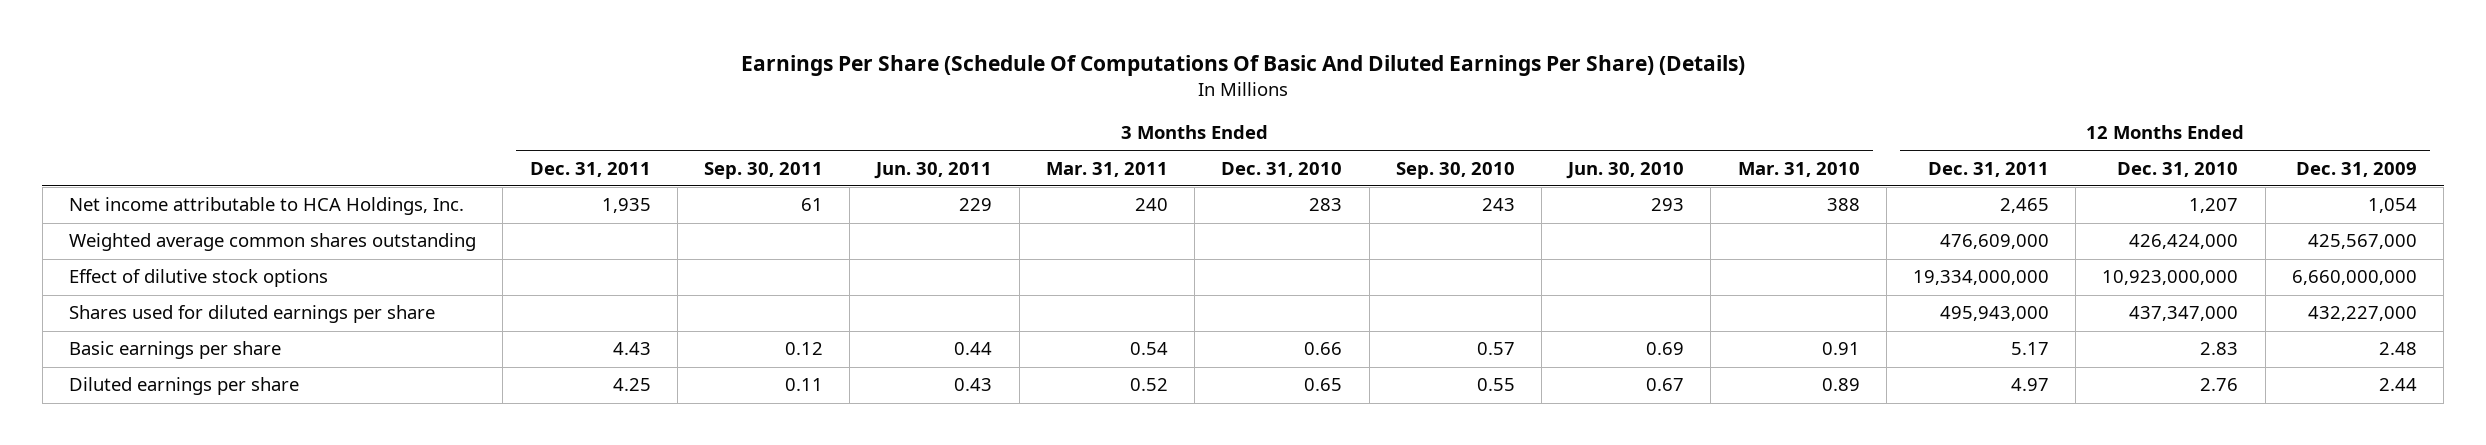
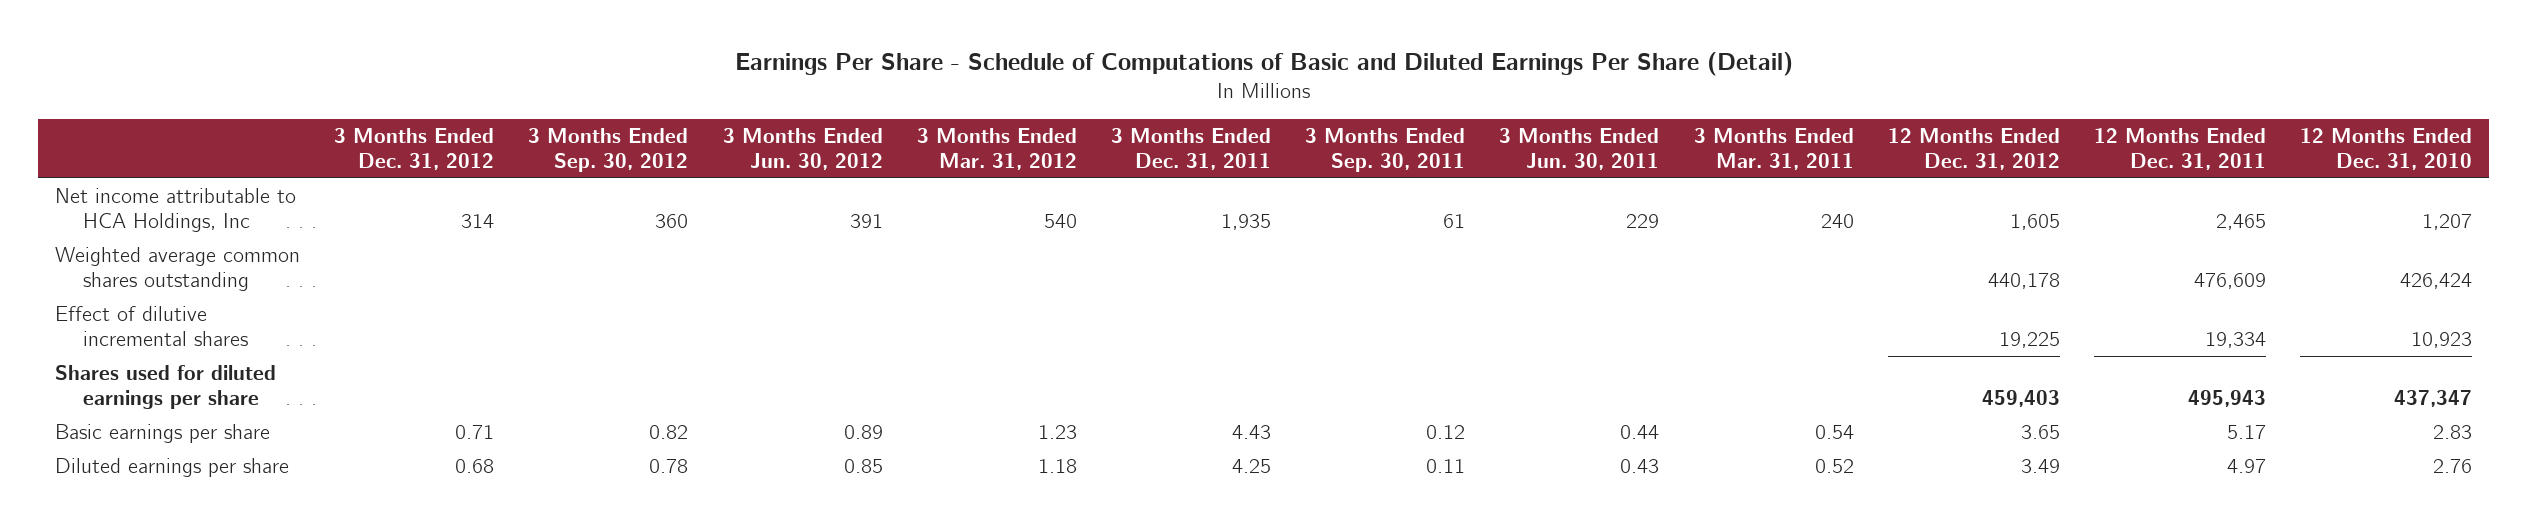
- Earnings Per Share (Schedule Of Computations Of Basic And Diluted Earnings Per Share) (Details)
+ Earnings Per Share - Schedule of Computations of Basic and Diluted Earnings Per Share (Detail)
- | 3 Months Ended Dec. 31, 2011 | 3 Months Ended Sep. 30, 2011 | 3 Months Ended Jun. 30, 2011 | 3 Months Ended Mar. 31, 2011 | 3 Months Ended Dec. 31, 2010 | 3 Months Ended Sep. 30, 2010 | 3 Months Ended Jun. 30, 2010 | 3 Months Ended Mar. 31, 2010 | 12 Months Ended Dec. 31, 2011 | 12 Months Ended Dec. 31, 2010 | 12 Months Ended Dec. 31, 2009
+ | 3 Months Ended Dec. 31, 2012 | 3 Months Ended Sep. 30, 2012 | 3 Months Ended Jun. 30, 2012 | 3 Months Ended Mar. 31, 2012 | 3 Months Ended Dec. 31, 2011 | 3 Months Ended Sep. 30, 2011 | 3 Months Ended Jun. 30, 2011 | 3 Months Ended Mar. 31, 2011 | 12 Months Ended Dec. 31, 2012 | 12 Months Ended Dec. 31, 2011 | 12 Months Ended Dec. 31, 2010
- Net income attributable to HCA Holdings, Inc. | 1,935 | 61 | 229 | 240 | 283 | 243 | 293 | 388 | 2,465 | 1,207 | 1,054
- Weighted average common shares outstanding | | | | | | | | | 476,609,000 | 426,424,000 | 425,567,000
- Effect of dilutive stock options | | | | | | | | | 19,334,000,000 | 10,923,000,000 | 6,660,000,000
- Shares used for diluted earnings per share | | | | | | | | | 495,943,000 | 437,347,000 | 432,227,000
+ Net income attributable to HCA Holdings, Inc | 314 | 360 | 391 | 540 | 1,935 | 61 | 229 | 240 | 1,605 | 2,465 | 1,207
+ Weighted average common shares outstanding | | | | | | | | | 440,178 | 476,609 | 426,424
+ Effect of dilutive incremental shares | | | | | | | | | 19,225 | 19,334 | 10,923
+ Shares used for diluted earnings per share | | | | | | | | | 459,403 | 495,943 | 437,347

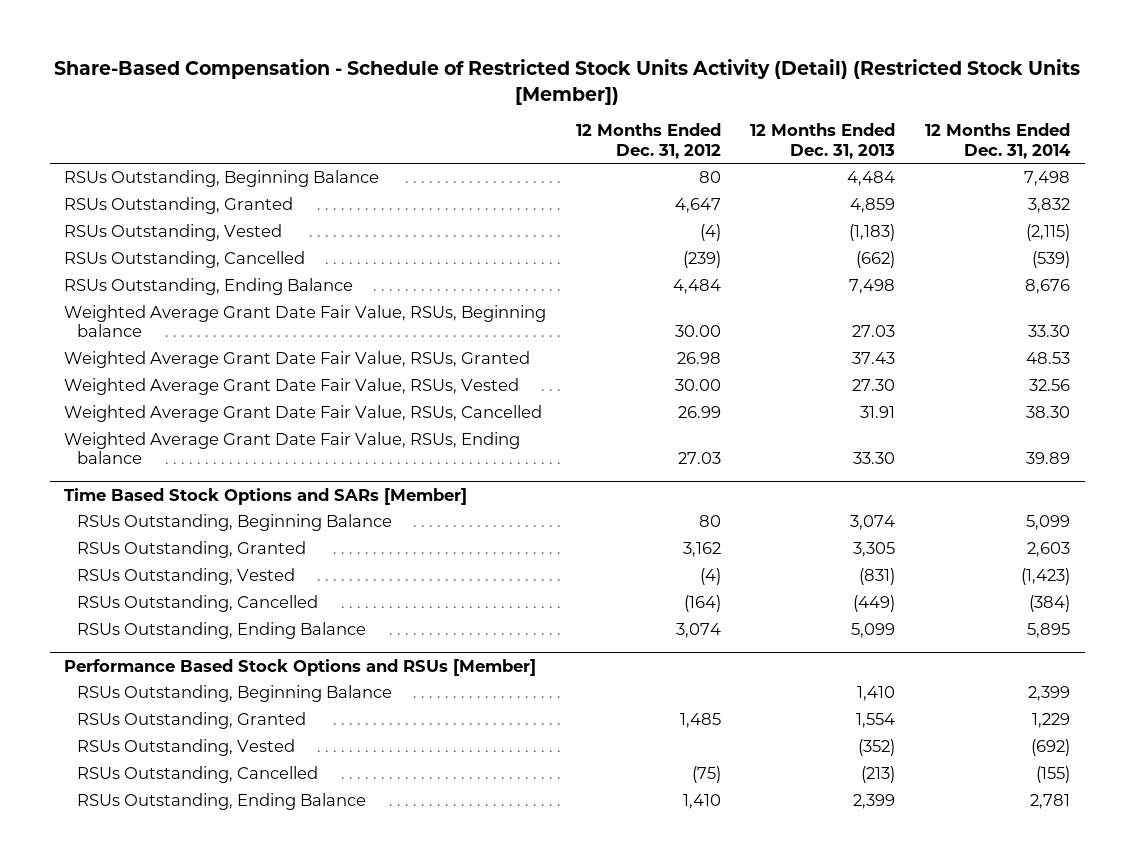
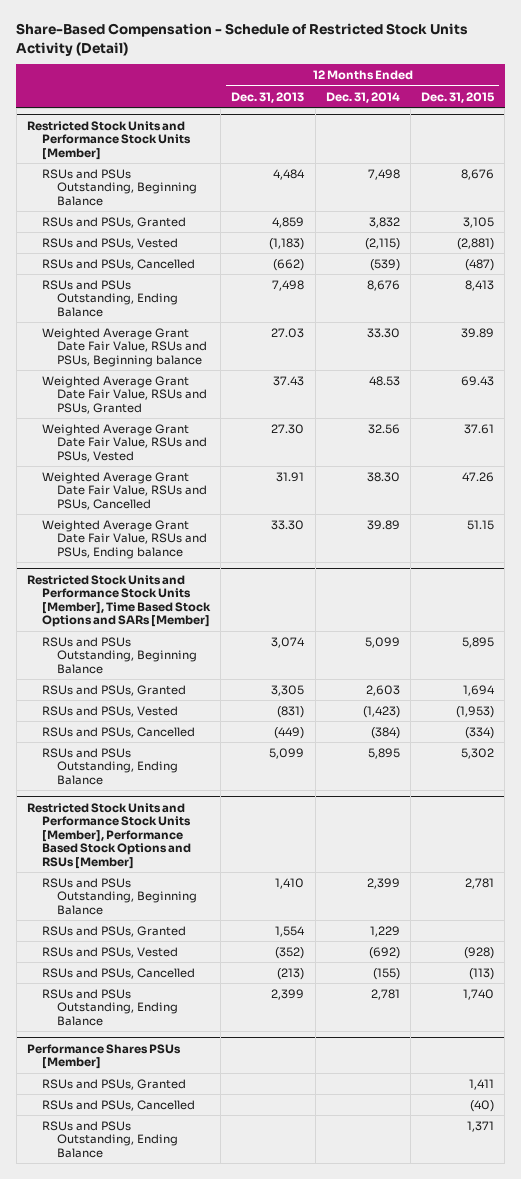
- Share-Based Compensation - Schedule of Restricted Stock Units Activity (Detail) (Restricted Stock Units [Member])
+ Share-Based Compensation - Schedule of Restricted Stock Units Activity (Detail)
- | 12 Months Ended Dec. 31, 2012 | 12 Months Ended Dec. 31, 2013 | 12 Months Ended Dec. 31, 2014
+ | 12 Months Ended Dec. 31, 2013 | 12 Months Ended Dec. 31, 2014 | 12 Months Ended Dec. 31, 2015
- RSUs Outstanding, Beginning Balance | 80 | 4,484 | 7,498
- RSUs Outstanding, Granted | 4,647 | 4,859 | 3,832
- RSUs Outstanding, Vested | (4) | (1,183) | (2,115)
- RSUs Outstanding, Cancelled | (239) | (662) | (539)
- RSUs Outstanding, Ending Balance | 4,484 | 7,498 | 8,676
- Weighted Average Grant Date Fair Value, RSUs, Beginning balance | 30.00 | 27.03 | 33.30
- Weighted Average Grant Date Fair Value, RSUs, Granted | 26.98 | 37.43 | 48.53
- Weighted Average Grant Date Fair Value, RSUs, Vested | 30.00 | 27.30 | 32.56
- Weighted Average Grant Date Fair Value, RSUs, Cancelled | 26.99 | 31.91 | 38.30
- Weighted Average Grant Date Fair Value, RSUs, Ending balance | 27.03 | 33.30 | 39.89
- Time Based Stock Options and SARs [Member]
- RSUs Outstanding, Beginning Balance | 80 | 3,074 | 5,099
- RSUs Outstanding, Granted | 3,162 | 3,305 | 2,603
- RSUs Outstanding, Vested | (4) | (831) | (1,423)
- RSUs Outstanding, Cancelled | (164) | (449) | (384)
- RSUs Outstanding, Ending Balance | 3,074 | 5,099 | 5,895
- Performance Based Stock Options and RSUs [Member]
- RSUs Outstanding, Beginning Balance | | 1,410 | 2,399
- RSUs Outstanding, Granted | 1,485 | 1,554 | 1,229
- RSUs Outstanding, Vested | | (352) | (692)
- RSUs Outstanding, Cancelled | (75) | (213) | (155)
- RSUs Outstanding, Ending Balance | 1,410 | 2,399 | 2,781
+ Restricted Stock Units and Performance Stock Units [Member]
+ RSUs and PSUs Outstanding, Beginning Balance | 4,484 | 7,498 | 8,676
+ RSUs and PSUs, Granted | 4,859 | 3,832 | 3,105
+ RSUs and PSUs, Vested | (1,183) | (2,115) | (2,881)
+ RSUs and PSUs, Cancelled | (662) | (539) | (487)
+ RSUs and PSUs Outstanding, Ending Balance | 7,498 | 8,676 | 8,413
+ Weighted Average Grant Date Fair Value, RSUs and PSUs, Beginning balance | 27.03 | 33.30 | 39.89
+ Weighted Average Grant Date Fair Value, RSUs and PSUs, Granted | 37.43 | 48.53 | 69.43
+ Weighted Average Grant Date Fair Value, RSUs and PSUs, Vested | 27.30 | 32.56 | 37.61
+ Weighted Average Grant Date Fair Value, RSUs and PSUs, Cancelled | 31.91 | 38.30 | 47.26
+ Weighted Average Grant Date Fair Value, RSUs and PSUs, Ending balance | 33.30 | 39.89 | 51.15
+ Restricted Stock Units and Performance Stock Units [Member], Time Based Stock Options and SARs [Member]
+ RSUs and PSUs Outstanding, Beginning Balance | 3,074 | 5,099 | 5,895
+ RSUs and PSUs, Granted | 3,305 | 2,603 | 1,694
+ RSUs and PSUs, Vested | (831) | (1,423) | (1,953)
+ RSUs and PSUs, Cancelled | (449) | (384) | (334)
+ RSUs and PSUs Outstanding, Ending Balance | 5,099 | 5,895 | 5,302
+ Restricted Stock Units and Performance Stock Units [Member], Performance Based Stock Options and RSUs [Member]
+ RSUs and PSUs Outstanding, Beginning Balance | 1,410 | 2,399 | 2,781
+ RSUs and PSUs, Granted | 1,554 | 1,229 |
+ RSUs and PSUs, Vested | (352) | (692) | (928)
+ RSUs and PSUs, Cancelled | (213) | (155) | (113)
+ RSUs and PSUs Outstanding, Ending Balance | 2,399 | 2,781 | 1,740
+ Performance Shares PSUs [Member]
+ RSUs and PSUs, Granted | | | 1,411
+ RSUs and PSUs, Cancelled | | | (40)
+ RSUs and PSUs Outstanding, Ending Balance | | | 1,371

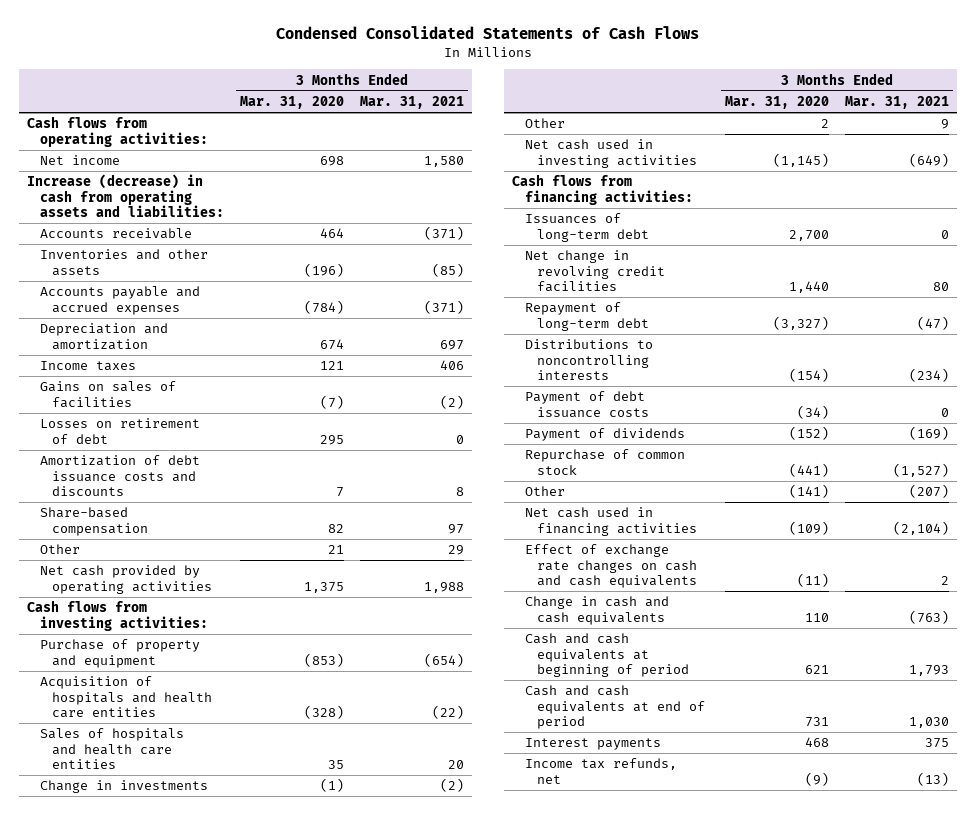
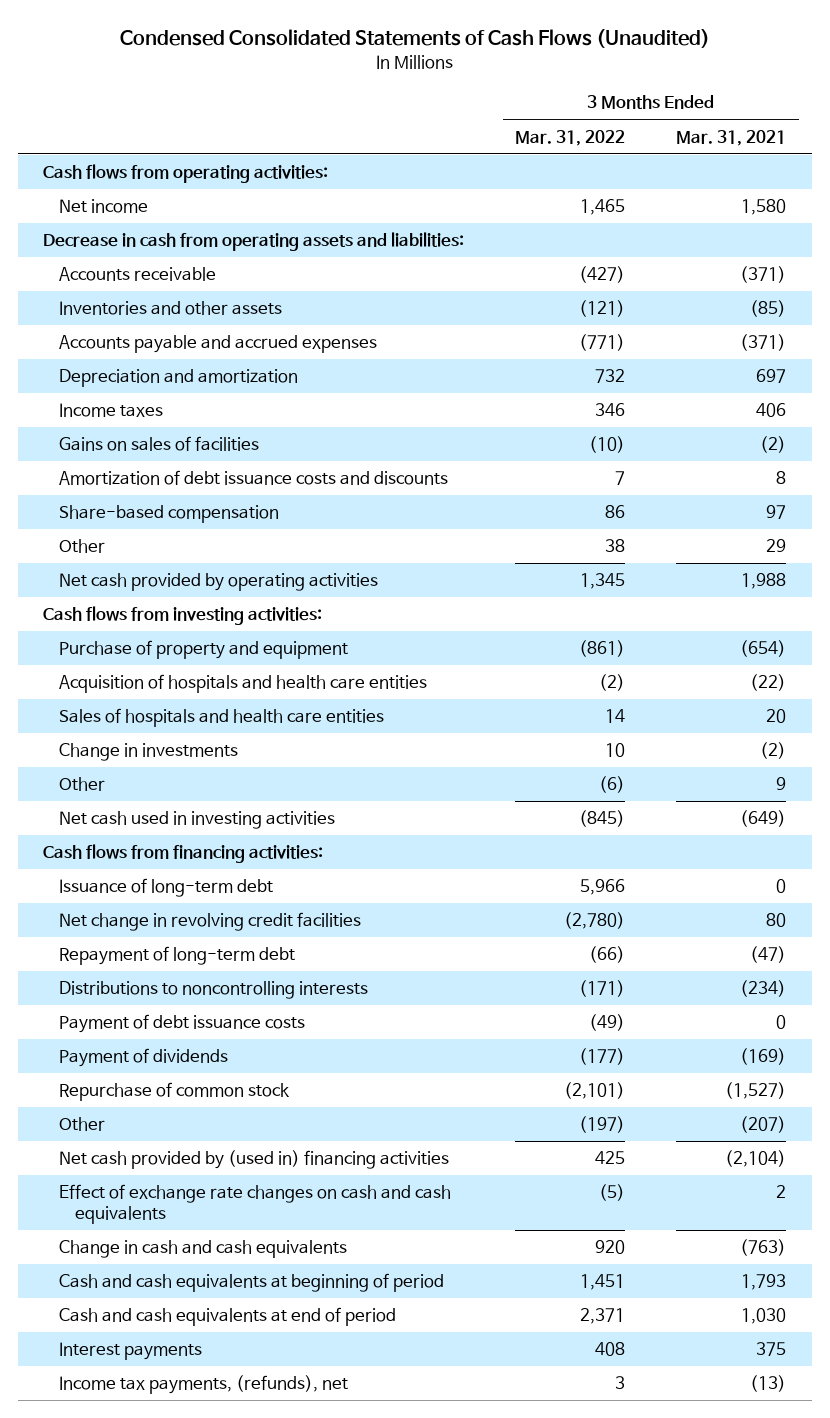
- Condensed Consolidated Statements of Cash Flows
+ Condensed Consolidated Statements of Cash Flows (Unaudited)
- | 3 Months Ended Mar. 31, 2020 | 3 Months Ended Mar. 31, 2021
+ | 3 Months Ended Mar. 31, 2022 | 3 Months Ended Mar. 31, 2021
- Increase (decrease) in cash from operating assets and liabilities:
+ Decrease in cash from operating assets and liabilities:
- Losses on retirement of debt | 295 | 0
- Issuances of long-term debt | 2,700 | 0
+ Issuance of long-term debt | 5,966 | 0
- Net cash used in financing activities | (109) | (2,104)
+ Net cash provided by (used in) financing activities | 425 | (2,104)
- Income tax refunds, net | (9) | (13)
+ Income tax payments, (refunds), net | 3 | (13)

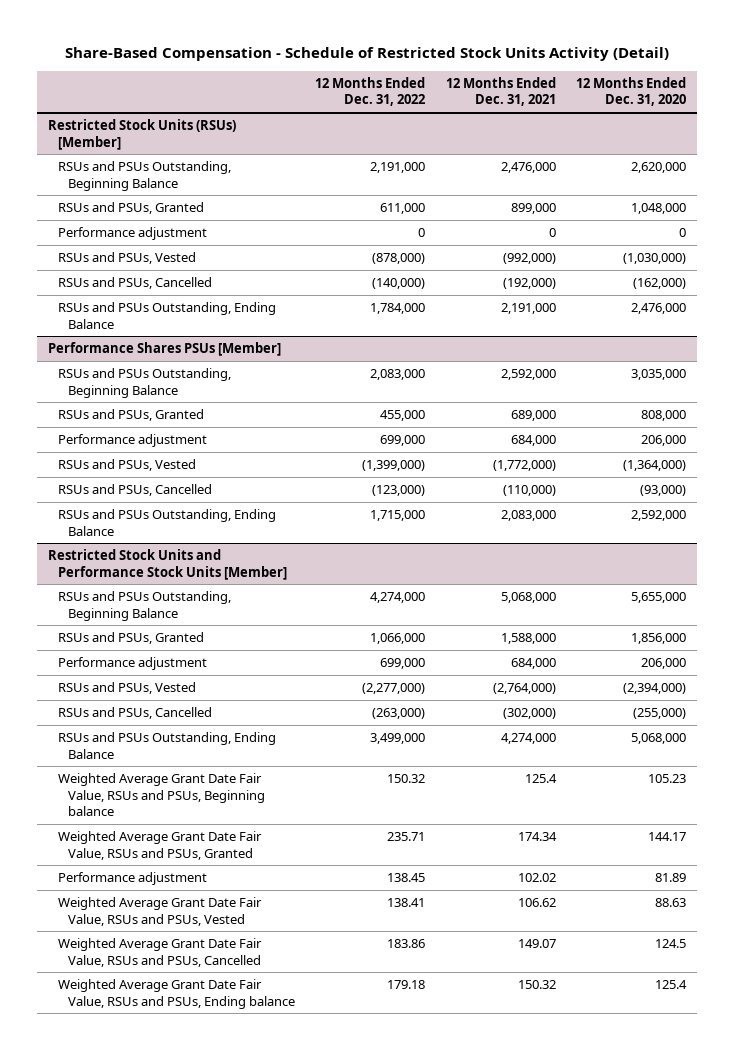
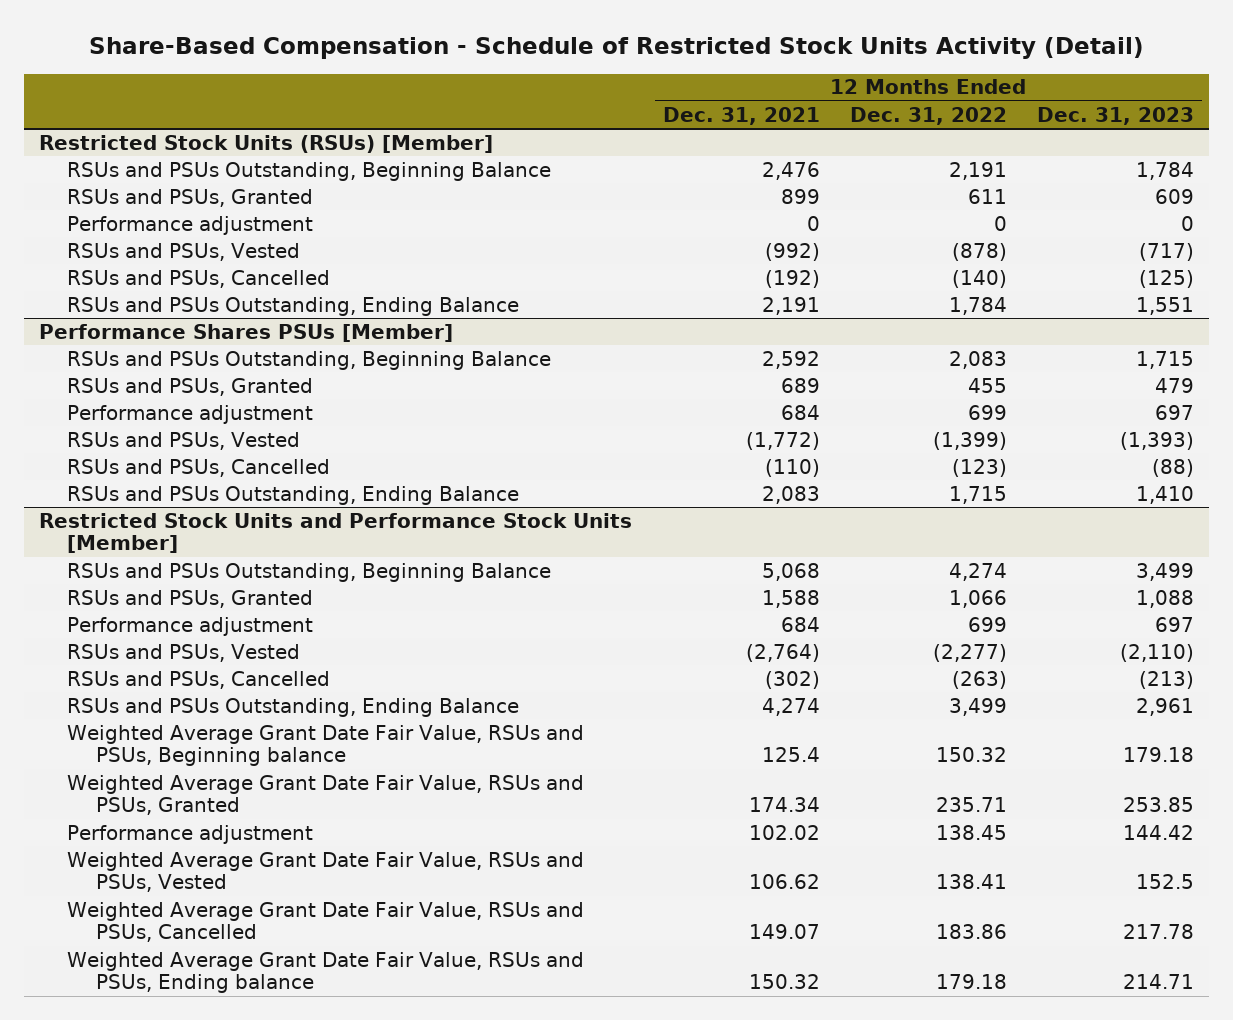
- | 12 Months Ended Dec. 31, 2022 | 12 Months Ended Dec. 31, 2021 | 12 Months Ended Dec. 31, 2020
+ | 12 Months Ended Dec. 31, 2021 | 12 Months Ended Dec. 31, 2022 | 12 Months Ended Dec. 31, 2023
@ Restricted Stock Units (RSUs) [Member]
- RSUs and PSUs Outstanding, Beginning Balance | 2,191,000 | 2,476,000 | 2,620,000
- RSUs and PSUs, Granted | 611,000 | 899,000 | 1,048,000
+ RSUs and PSUs Outstanding, Beginning Balance | 2,476 | 2,191 | 1,784
+ RSUs and PSUs, Granted | 899 | 611 | 609
- RSUs and PSUs, Vested | (878,000) | (992,000) | (1,030,000)
- RSUs and PSUs, Cancelled | (140,000) | (192,000) | (162,000)
- RSUs and PSUs Outstanding, Ending Balance | 1,784,000 | 2,191,000 | 2,476,000
+ RSUs and PSUs, Vested | (992) | (878) | (717)
+ RSUs and PSUs, Cancelled | (192) | (140) | (125)
+ RSUs and PSUs Outstanding, Ending Balance | 2,191 | 1,784 | 1,551
@ Performance Shares PSUs [Member]
- RSUs and PSUs Outstanding, Beginning Balance | 2,083,000 | 2,592,000 | 3,035,000
- RSUs and PSUs, Granted | 455,000 | 689,000 | 808,000
- Performance adjustment | 699,000 | 684,000 | 206,000
- RSUs and PSUs, Vested | (1,399,000) | (1,772,000) | (1,364,000)
- RSUs and PSUs, Cancelled | (123,000) | (110,000) | (93,000)
- RSUs and PSUs Outstanding, Ending Balance | 1,715,000 | 2,083,000 | 2,592,000
+ RSUs and PSUs Outstanding, Beginning Balance | 2,592 | 2,083 | 1,715
+ RSUs and PSUs, Granted | 689 | 455 | 479
+ Performance adjustment | 684 | 699 | 697
+ RSUs and PSUs, Vested | (1,772) | (1,399) | (1,393)
+ RSUs and PSUs, Cancelled | (110) | (123) | (88)
+ RSUs and PSUs Outstanding, Ending Balance | 2,083 | 1,715 | 1,410
@ Restricted Stock Units and Performance Stock Units [Member]
- RSUs and PSUs Outstanding, Beginning Balance | 4,274,000 | 5,068,000 | 5,655,000
- RSUs and PSUs, Granted | 1,066,000 | 1,588,000 | 1,856,000
- Performance adjustment | 699,000 | 684,000 | 206,000
- RSUs and PSUs, Vested | (2,277,000) | (2,764,000) | (2,394,000)
- RSUs and PSUs, Cancelled | (263,000) | (302,000) | (255,000)
- RSUs and PSUs Outstanding, Ending Balance | 3,499,000 | 4,274,000 | 5,068,000
+ RSUs and PSUs Outstanding, Beginning Balance | 5,068 | 4,274 | 3,499
+ RSUs and PSUs, Granted | 1,588 | 1,066 | 1,088
+ Performance adjustment | 684 | 699 | 697
+ RSUs and PSUs, Vested | (2,764) | (2,277) | (2,110)
+ RSUs and PSUs, Cancelled | (302) | (263) | (213)
+ RSUs and PSUs Outstanding, Ending Balance | 4,274 | 3,499 | 2,961

